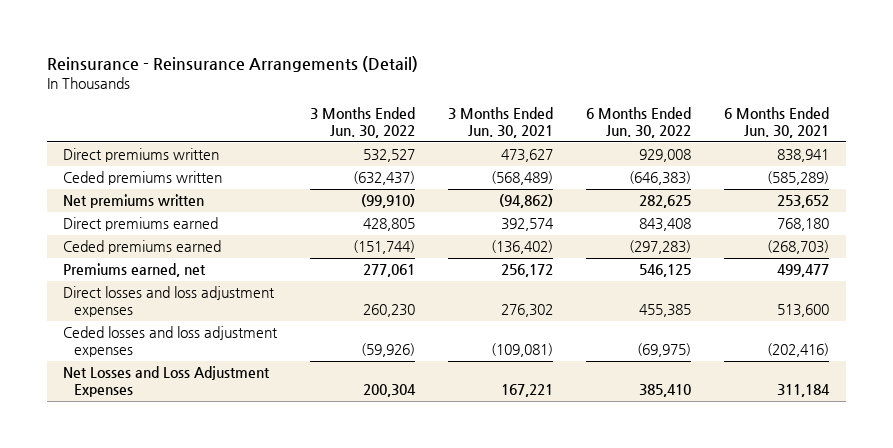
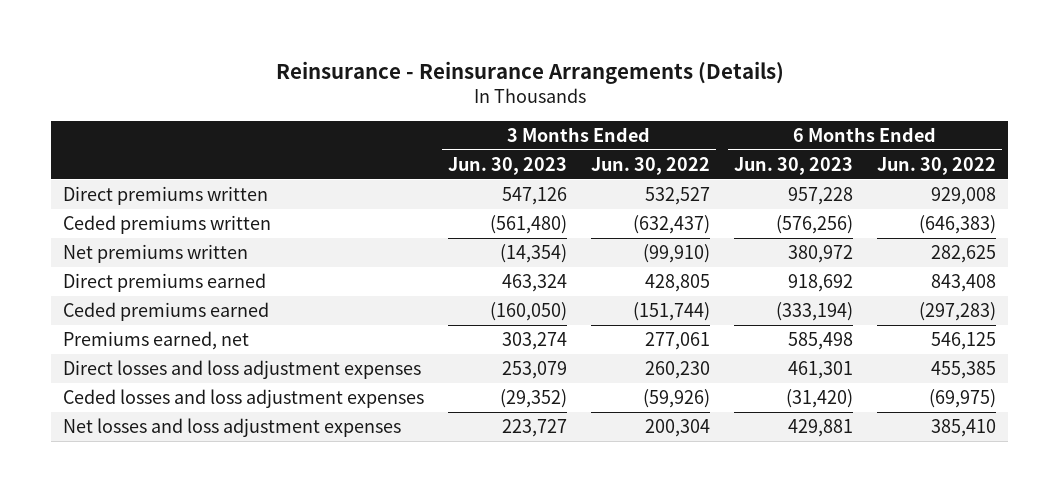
- Reinsurance - Reinsurance Arrangements (Detail)
+ Reinsurance - Reinsurance Arrangements (Details)
- | 3 Months Ended Jun. 30, 2022 | 3 Months Ended Jun. 30, 2021 | 6 Months Ended Jun. 30, 2022 | 6 Months Ended Jun. 30, 2021
+ | 3 Months Ended Jun. 30, 2023 | 3 Months Ended Jun. 30, 2022 | 6 Months Ended Jun. 30, 2023 | 6 Months Ended Jun. 30, 2022
- Net Losses and Loss Adjustment Expenses | 200,304 | 167,221 | 385,410 | 311,184
+ Net losses and loss adjustment expenses | 223,727 | 200,304 | 429,881 | 385,410

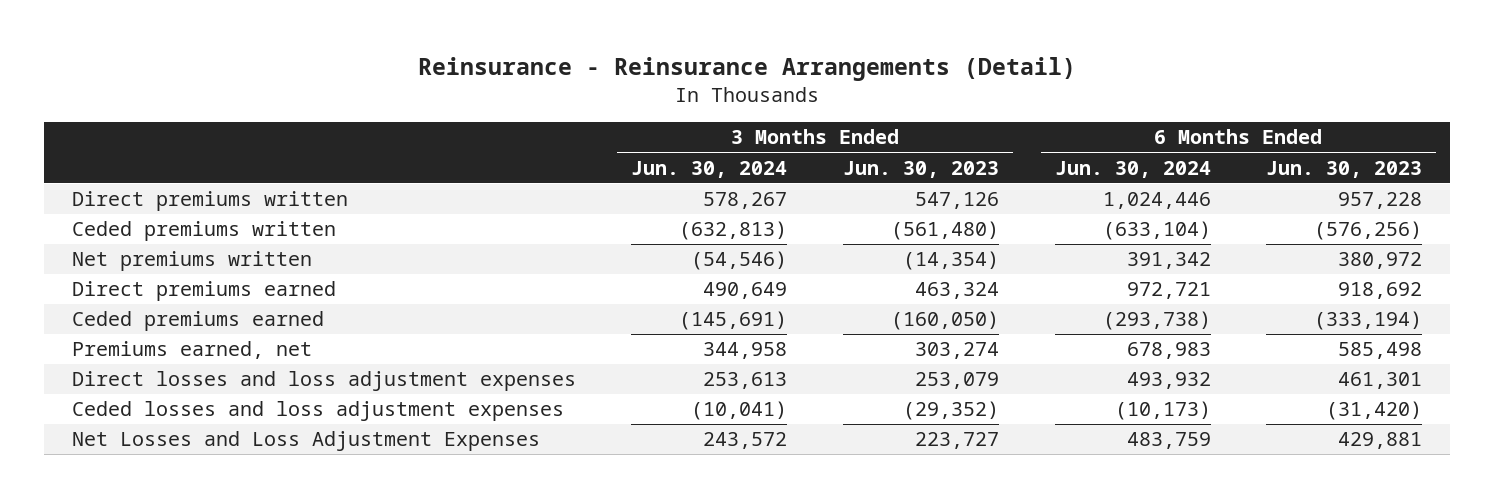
- Reinsurance - Reinsurance Arrangements (Details)
+ Reinsurance - Reinsurance Arrangements (Detail)
- | 3 Months Ended Jun. 30, 2023 | 3 Months Ended Jun. 30, 2022 | 6 Months Ended Jun. 30, 2023 | 6 Months Ended Jun. 30, 2022
+ | 3 Months Ended Jun. 30, 2024 | 3 Months Ended Jun. 30, 2023 | 6 Months Ended Jun. 30, 2024 | 6 Months Ended Jun. 30, 2023
- Net losses and loss adjustment expenses | 223,727 | 200,304 | 429,881 | 385,410
+ Net Losses and Loss Adjustment Expenses | 243,572 | 223,727 | 483,759 | 429,881

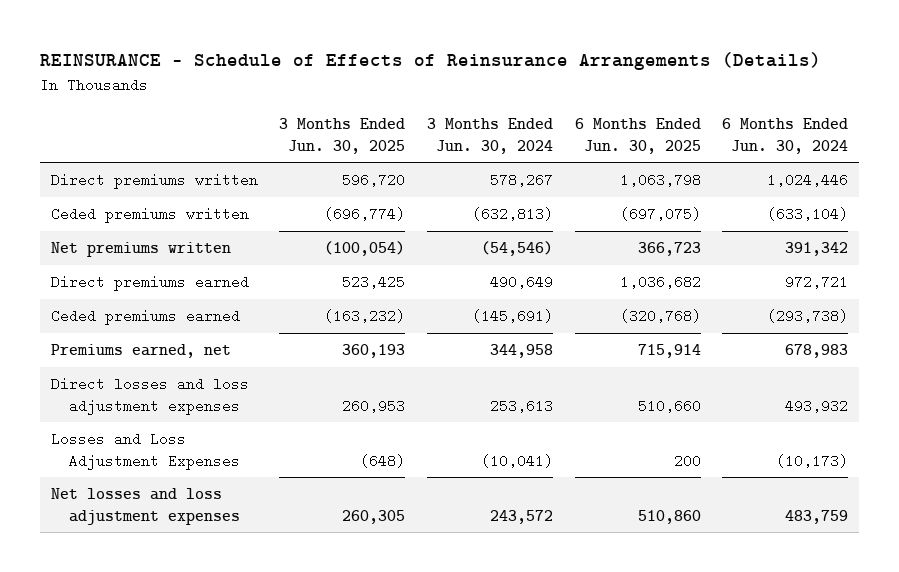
- Reinsurance - Reinsurance Arrangements (Detail)
+ REINSURANCE - Schedule of Effects of Reinsurance Arrangements (Details)
- | 3 Months Ended Jun. 30, 2024 | 3 Months Ended Jun. 30, 2023 | 6 Months Ended Jun. 30, 2024 | 6 Months Ended Jun. 30, 2023
+ | 3 Months Ended Jun. 30, 2025 | 3 Months Ended Jun. 30, 2024 | 6 Months Ended Jun. 30, 2025 | 6 Months Ended Jun. 30, 2024
- Ceded losses and loss adjustment expenses | (10,041) | (29,352) | (10,173) | (31,420)
- Net Losses and Loss Adjustment Expenses | 243,572 | 223,727 | 483,759 | 429,881
+ Losses and Loss Adjustment Expenses | (648) | (10,041) | 200 | (10,173)
+ Net losses and loss adjustment expenses | 260,305 | 243,572 | 510,860 | 483,759

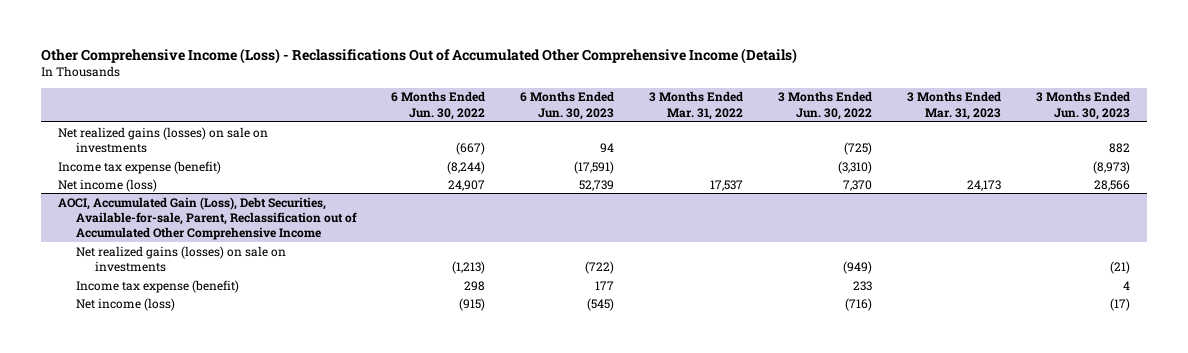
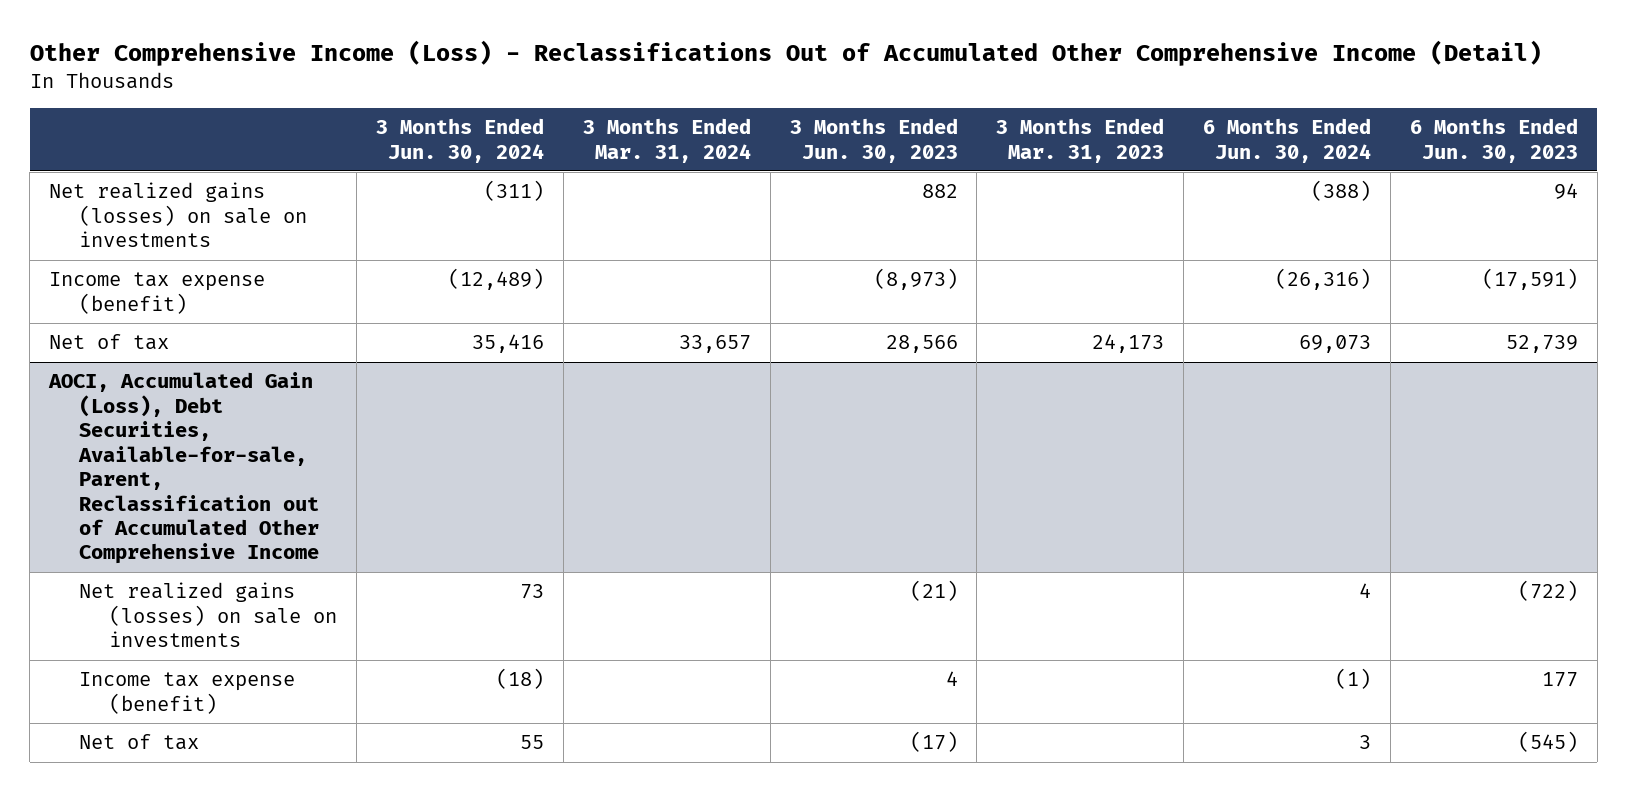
- Other Comprehensive Income (Loss) - Reclassifications Out of Accumulated Other Comprehensive Income (Details)
+ Other Comprehensive Income (Loss) - Reclassifications Out of Accumulated Other Comprehensive Income (Detail)
- | 6 Months Ended Jun. 30, 2022 | 6 Months Ended Jun. 30, 2023 | 3 Months Ended Mar. 31, 2022 | 3 Months Ended Jun. 30, 2022 | 3 Months Ended Mar. 31, 2023 | 3 Months Ended Jun. 30, 2023
+ | 3 Months Ended Jun. 30, 2024 | 3 Months Ended Mar. 31, 2024 | 3 Months Ended Jun. 30, 2023 | 3 Months Ended Mar. 31, 2023 | 6 Months Ended Jun. 30, 2024 | 6 Months Ended Jun. 30, 2023
- Net income (loss) | 24,907 | 52,739 | 17,537 | 7,370 | 24,173 | 28,566
+ Net of tax | 35,416 | 33,657 | 28,566 | 24,173 | 69,073 | 52,739
@ AOCI, Accumulated Gain (Loss), Debt Securities, Available-for-sale, Parent, Reclassification out of Accumulated Other Comprehensive Income
- Net income (loss) | (915) | (545) | | (716) | | (17)
+ Net of tax | 55 | | (17) | | 3 | (545)

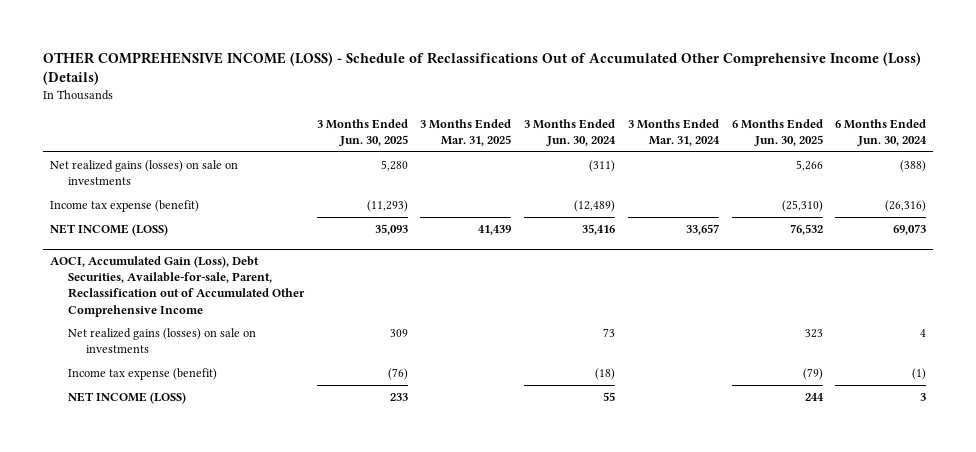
- Other Comprehensive Income (Loss) - Reclassifications Out of Accumulated Other Comprehensive Income (Detail)
+ OTHER COMPREHENSIVE INCOME (LOSS) - Schedule of Reclassifications Out of Accumulated Other Comprehensive Income (Loss) (Details)
- | 3 Months Ended Jun. 30, 2024 | 3 Months Ended Mar. 31, 2024 | 3 Months Ended Jun. 30, 2023 | 3 Months Ended Mar. 31, 2023 | 6 Months Ended Jun. 30, 2024 | 6 Months Ended Jun. 30, 2023
+ | 3 Months Ended Jun. 30, 2025 | 3 Months Ended Mar. 31, 2025 | 3 Months Ended Jun. 30, 2024 | 3 Months Ended Mar. 31, 2024 | 6 Months Ended Jun. 30, 2025 | 6 Months Ended Jun. 30, 2024
- Net of tax | 35,416 | 33,657 | 28,566 | 24,173 | 69,073 | 52,739
+ NET INCOME (LOSS) | 35,093 | 41,439 | 35,416 | 33,657 | 76,532 | 69,073
@ AOCI, Accumulated Gain (Loss), Debt Securities, Available-for-sale, Parent, Reclassification out of Accumulated Other Comprehensive Income
- Net of tax | 55 | | (17) | | 3 | (545)
+ NET INCOME (LOSS) | 233 | | 55 | | 244 | 3

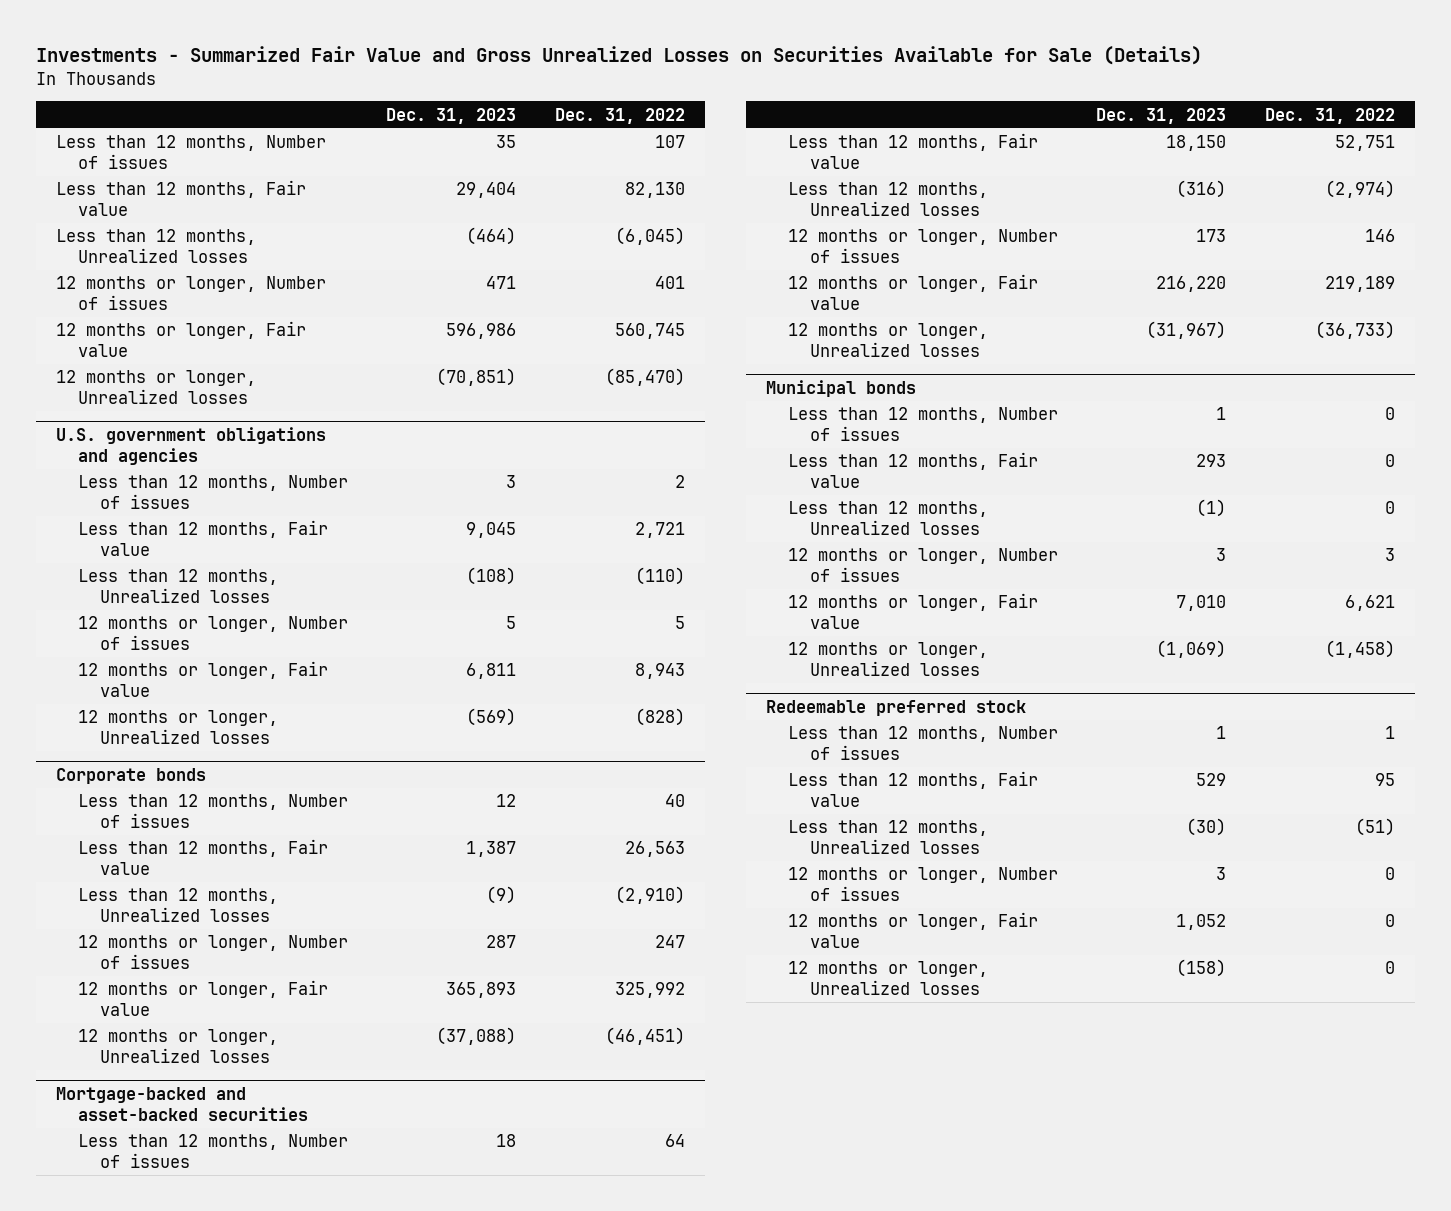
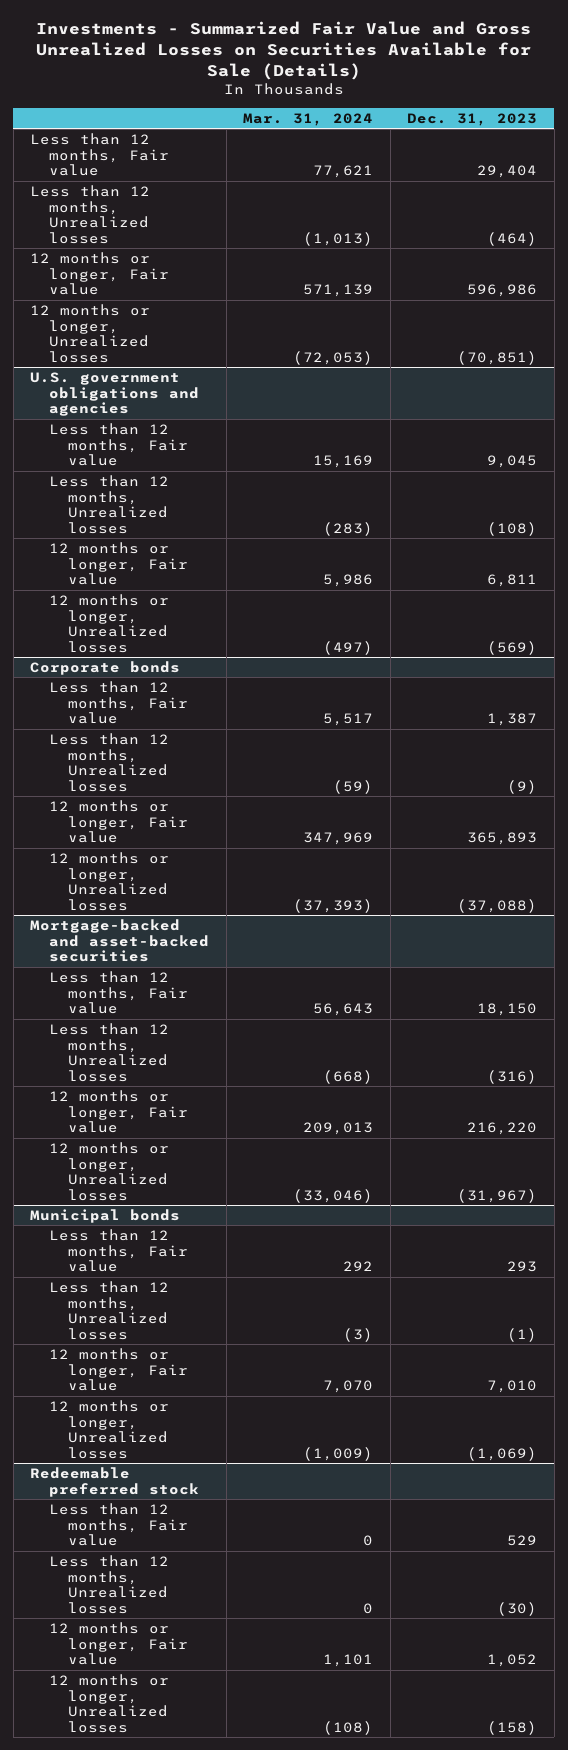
- | Dec. 31, 2023 | Dec. 31, 2022
+ | Mar. 31, 2024 | Dec. 31, 2023
- Less than 12 months, Number of issues | 35 | 107
- 12 months or longer, Number of issues | 471 | 401
@ U.S. government obligations and agencies
- Less than 12 months, Number of issues | 3 | 2
- 12 months or longer, Number of issues | 5 | 5
@ Corporate bonds
- Less than 12 months, Number of issues | 12 | 40
- 12 months or longer, Number of issues | 287 | 247
@ Mortgage-backed and asset-backed securities
- Less than 12 months, Number of issues | 18 | 64
- 12 months or longer, Number of issues | 173 | 146
@ Municipal bonds
- Less than 12 months, Number of issues | 1 | 0
- 12 months or longer, Number of issues | 3 | 3
@ Redeemable preferred stock
- Less than 12 months, Number of issues | 1 | 1
- 12 months or longer, Number of issues | 3 | 0

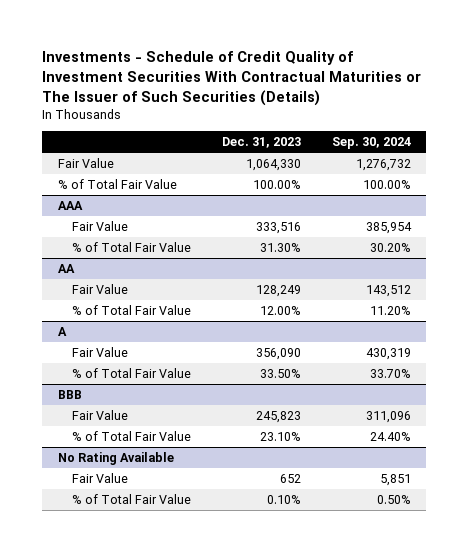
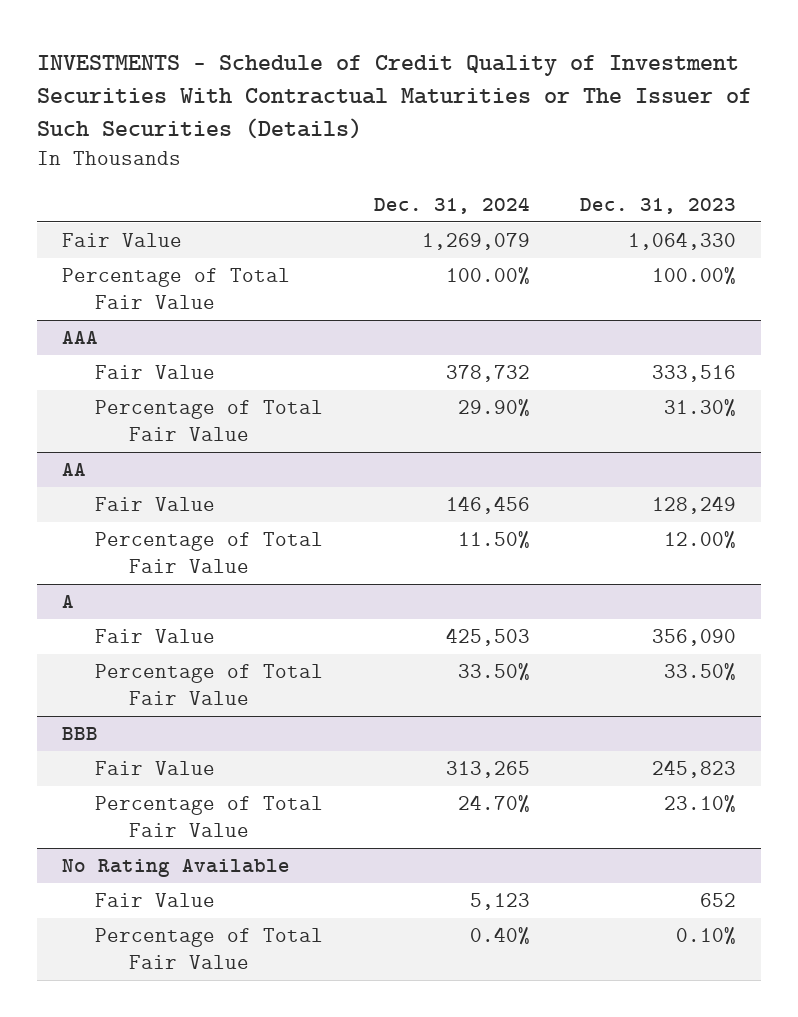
- Investments - Schedule of Credit Quality of Investment Securities With Contractual Maturities or The Issuer of Such Securities (Details)
+ INVESTMENTS - Schedule of Credit Quality of Investment Securities With Contractual Maturities or The Issuer of Such Securities (Details)
- | Dec. 31, 2023 | Sep. 30, 2024
+ | Dec. 31, 2024 | Dec. 31, 2023
- % of Total Fair Value | 100.00% | 100.00%
+ Percentage of Total Fair Value | 100.00% | 100.00%
@ AAA
- % of Total Fair Value | 31.30% | 30.20%
+ Percentage of Total Fair Value | 29.90% | 31.30%
@ AA
- % of Total Fair Value | 12.00% | 11.20%
+ Percentage of Total Fair Value | 11.50% | 12.00%
@ A
- % of Total Fair Value | 33.50% | 33.70%
+ Percentage of Total Fair Value | 33.50% | 33.50%
@ BBB
- % of Total Fair Value | 23.10% | 24.40%
+ Percentage of Total Fair Value | 24.70% | 23.10%
@ No Rating Available
- % of Total Fair Value | 0.10% | 0.50%
+ Percentage of Total Fair Value | 0.40% | 0.10%

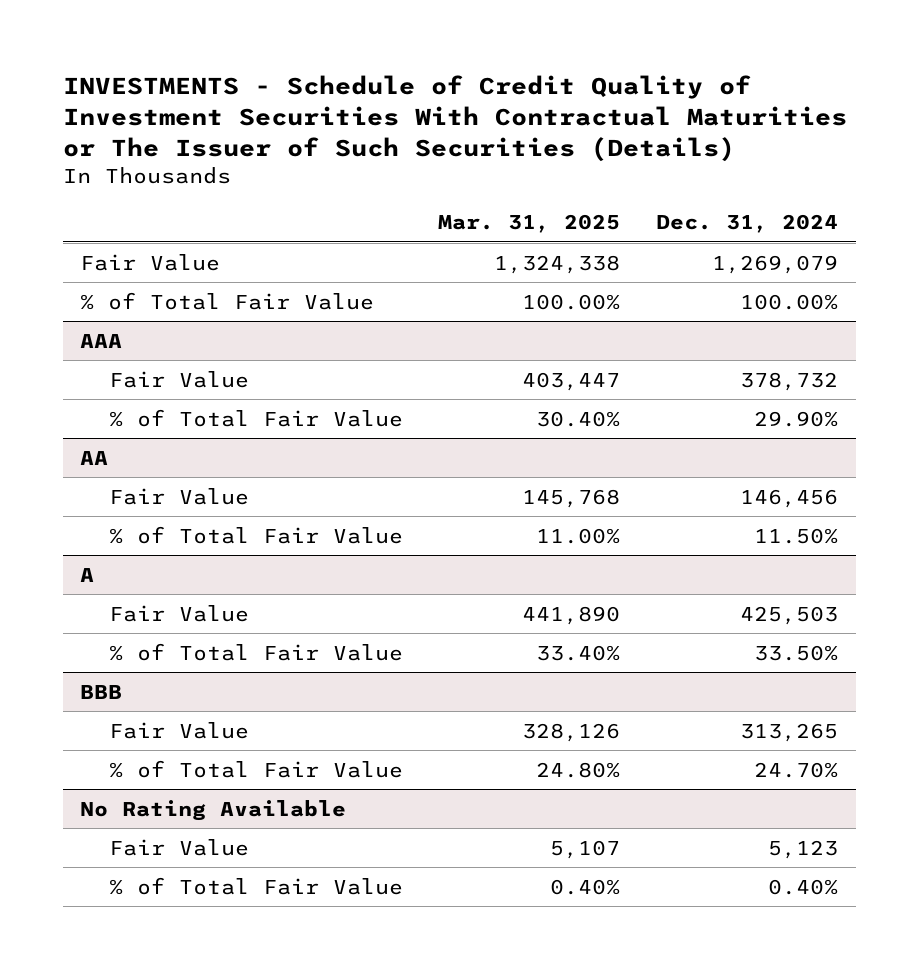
- | Dec. 31, 2024 | Dec. 31, 2023
+ | Mar. 31, 2025 | Dec. 31, 2024
- Percentage of Total Fair Value | 100.00% | 100.00%
+ % of Total Fair Value | 100.00% | 100.00%
@ AAA
- Percentage of Total Fair Value | 29.90% | 31.30%
+ % of Total Fair Value | 30.40% | 29.90%
@ AA
- Percentage of Total Fair Value | 11.50% | 12.00%
+ % of Total Fair Value | 11.00% | 11.50%
@ A
- Percentage of Total Fair Value | 33.50% | 33.50%
+ % of Total Fair Value | 33.40% | 33.50%
@ BBB
- Percentage of Total Fair Value | 24.70% | 23.10%
+ % of Total Fair Value | 24.80% | 24.70%
@ No Rating Available
- Percentage of Total Fair Value | 0.40% | 0.10%
+ % of Total Fair Value | 0.40% | 0.40%

